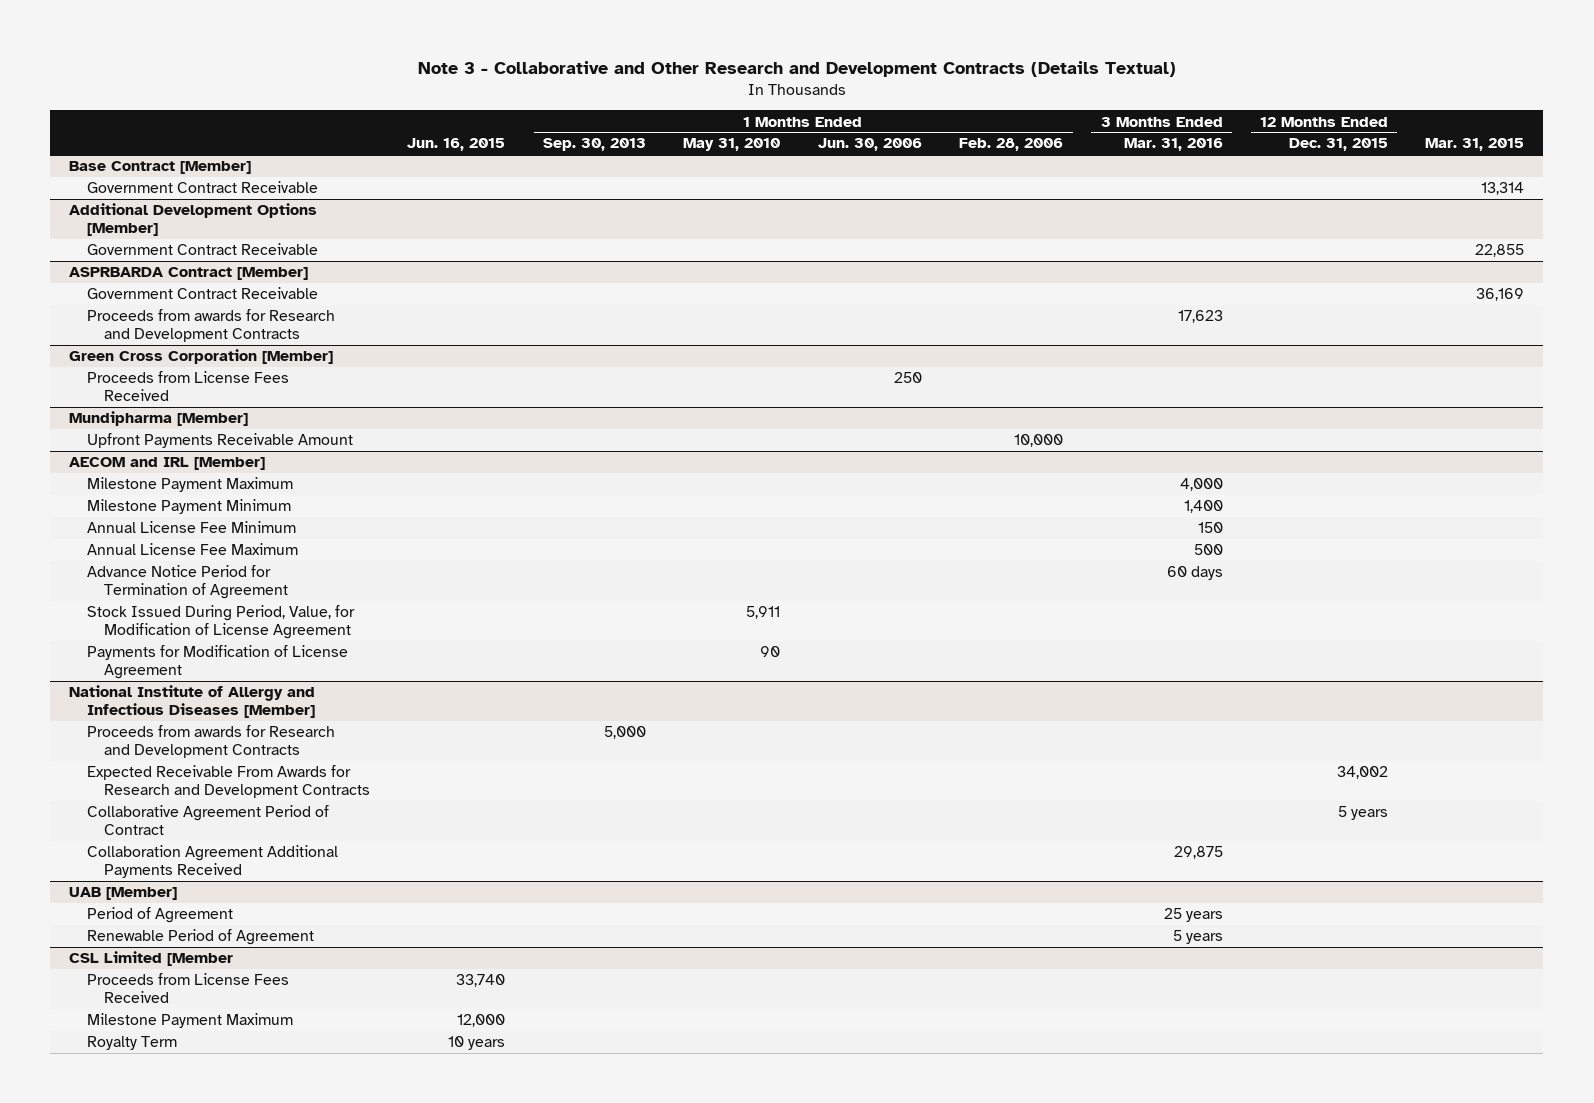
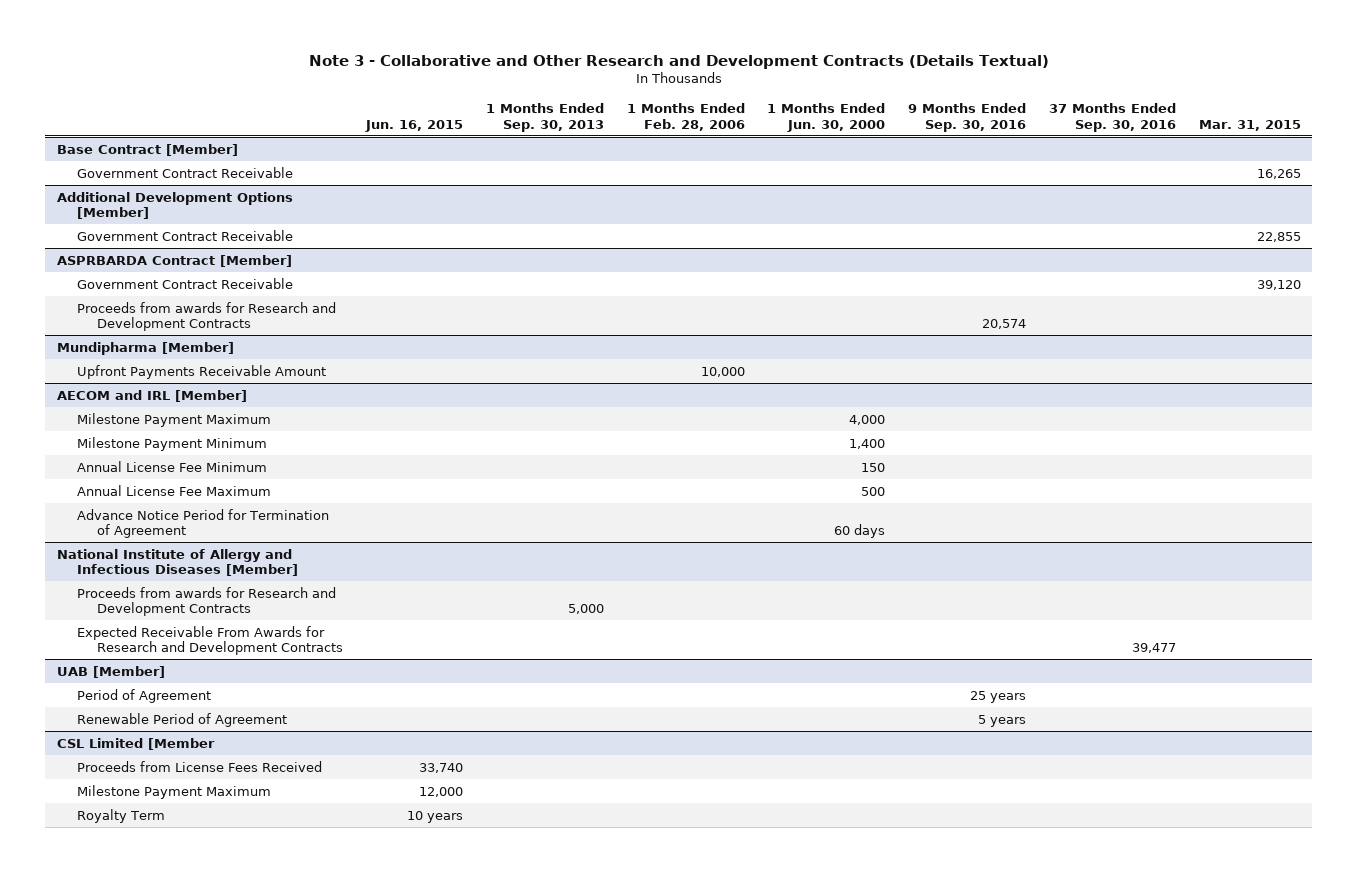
- | Jun. 16, 2015 | 1 Months Ended Sep. 30, 2013 | 1 Months Ended May 31, 2010 | 1 Months Ended Jun. 30, 2006 | 1 Months Ended Feb. 28, 2006 | 3 Months Ended Mar. 31, 2016 | 12 Months Ended Dec. 31, 2015 | Mar. 31, 2015
+ | Jun. 16, 2015 | 1 Months Ended Sep. 30, 2013 | 1 Months Ended Feb. 28, 2006 | 1 Months Ended Jun. 30, 2000 | 9 Months Ended Sep. 30, 2016 | 37 Months Ended Sep. 30, 2016 | Mar. 31, 2015
@ Base Contract [Member]
- Government Contract Receivable | | | | | | | | 13,314
+ Government Contract Receivable | | | | | | | 16,265
@ ASPRBARDA Contract [Member]
- Government Contract Receivable | | | | | | | | 36,169
+ Government Contract Receivable | | | | | | | 39,120
- Green Cross Corporation [Member]
- Proceeds from License Fees Received | | | | 250 | | | |
@ AECOM and IRL [Member]
- Stock Issued During Period, Value, for Modification of License Agreement | | | 5,911 | | | | |
- Payments for Modification of License Agreement | | | 90 | | | | |
@ National Institute of Allergy and Infectious Diseases [Member]
- Collaborative Agreement Period of Contract | | | | | | | 5 years |
- Collaboration Agreement Additional Payments Received | | | | | | 29,875 | |

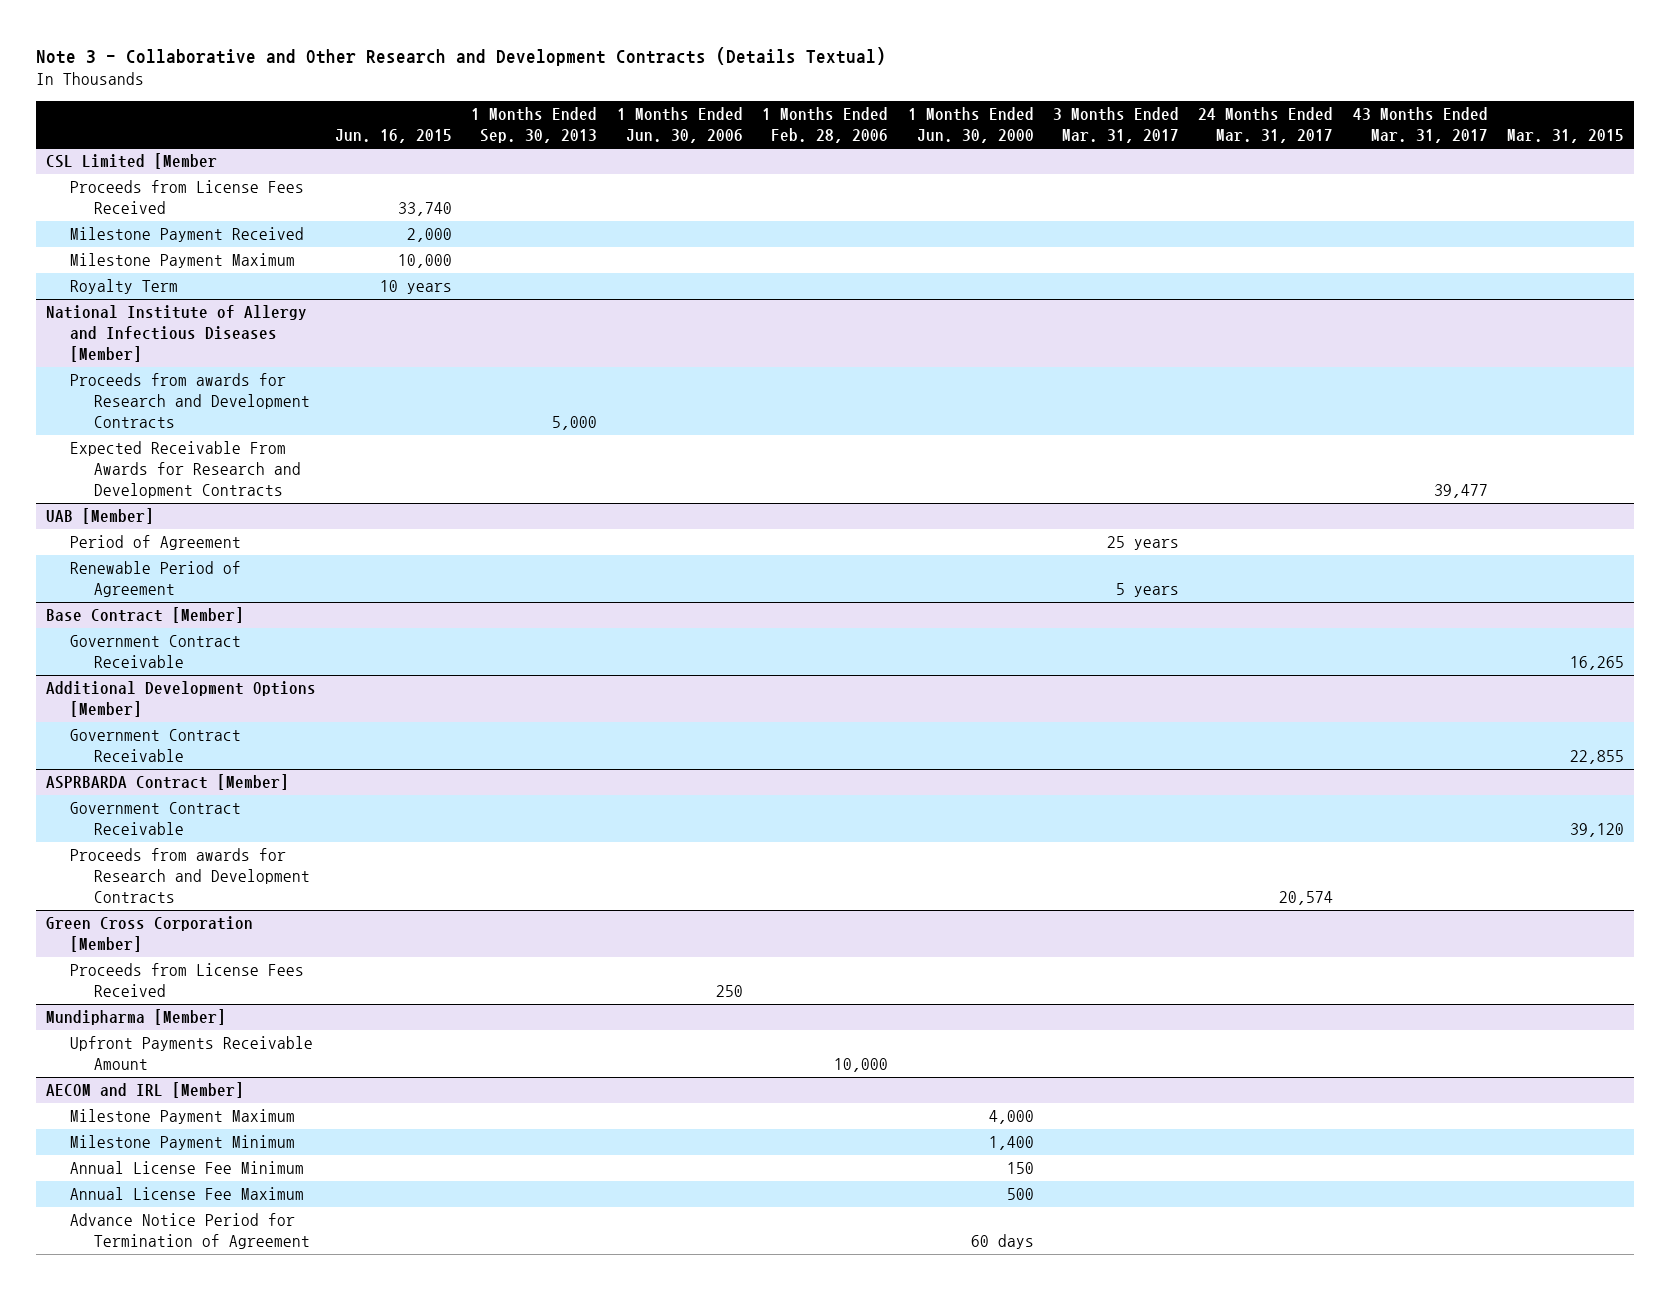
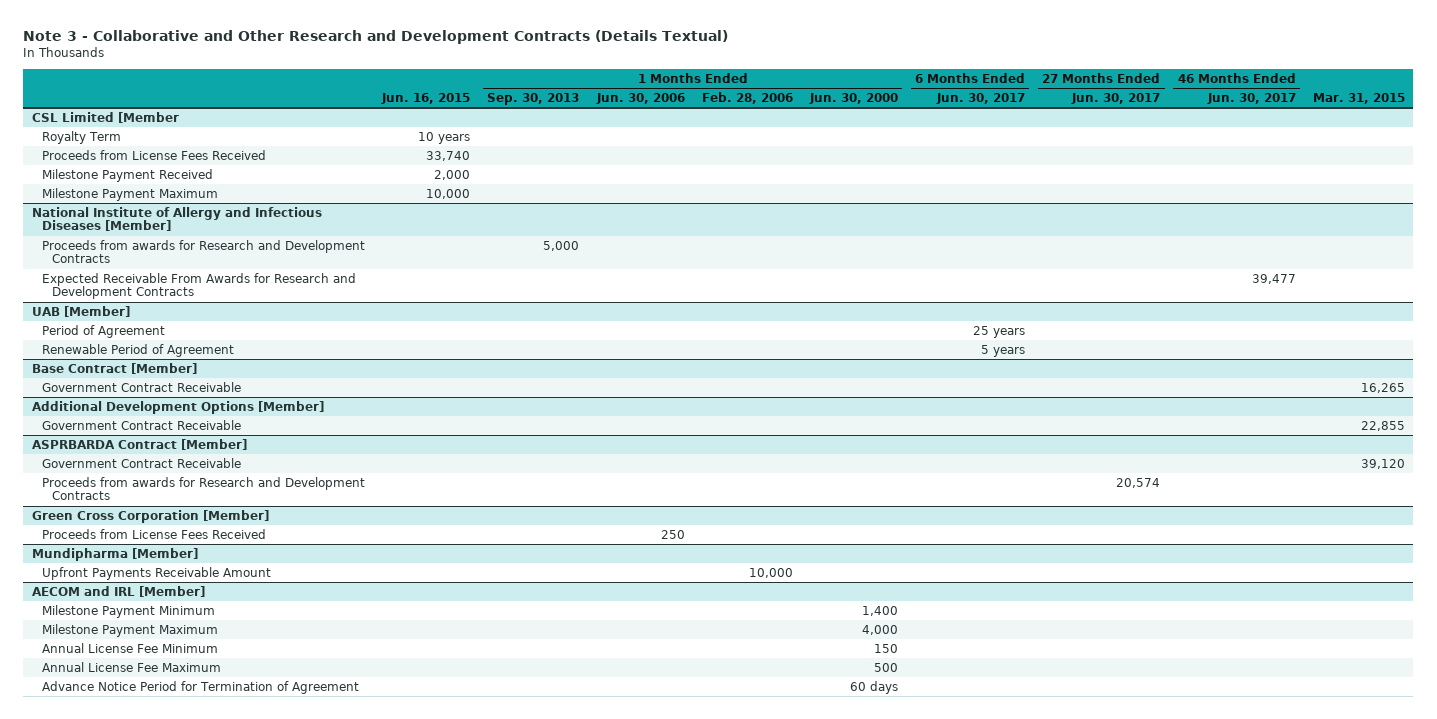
- | Jun. 16, 2015 | 1 Months Ended Sep. 30, 2013 | 1 Months Ended Jun. 30, 2006 | 1 Months Ended Feb. 28, 2006 | 1 Months Ended Jun. 30, 2000 | 3 Months Ended Mar. 31, 2017 | 24 Months Ended Mar. 31, 2017 | 43 Months Ended Mar. 31, 2017 | Mar. 31, 2015
+ | Jun. 16, 2015 | 1 Months Ended Sep. 30, 2013 | 1 Months Ended Jun. 30, 2006 | 1 Months Ended Feb. 28, 2006 | 1 Months Ended Jun. 30, 2000 | 6 Months Ended Jun. 30, 2017 | 27 Months Ended Jun. 30, 2017 | 46 Months Ended Jun. 30, 2017 | Mar. 31, 2015
@ CSL Limited [Member
moved up: Royalty Term | 10 years | | | | | | | |
@ AECOM and IRL [Member]
moved down: Milestone Payment Maximum | | | | | 4,000 | | | |

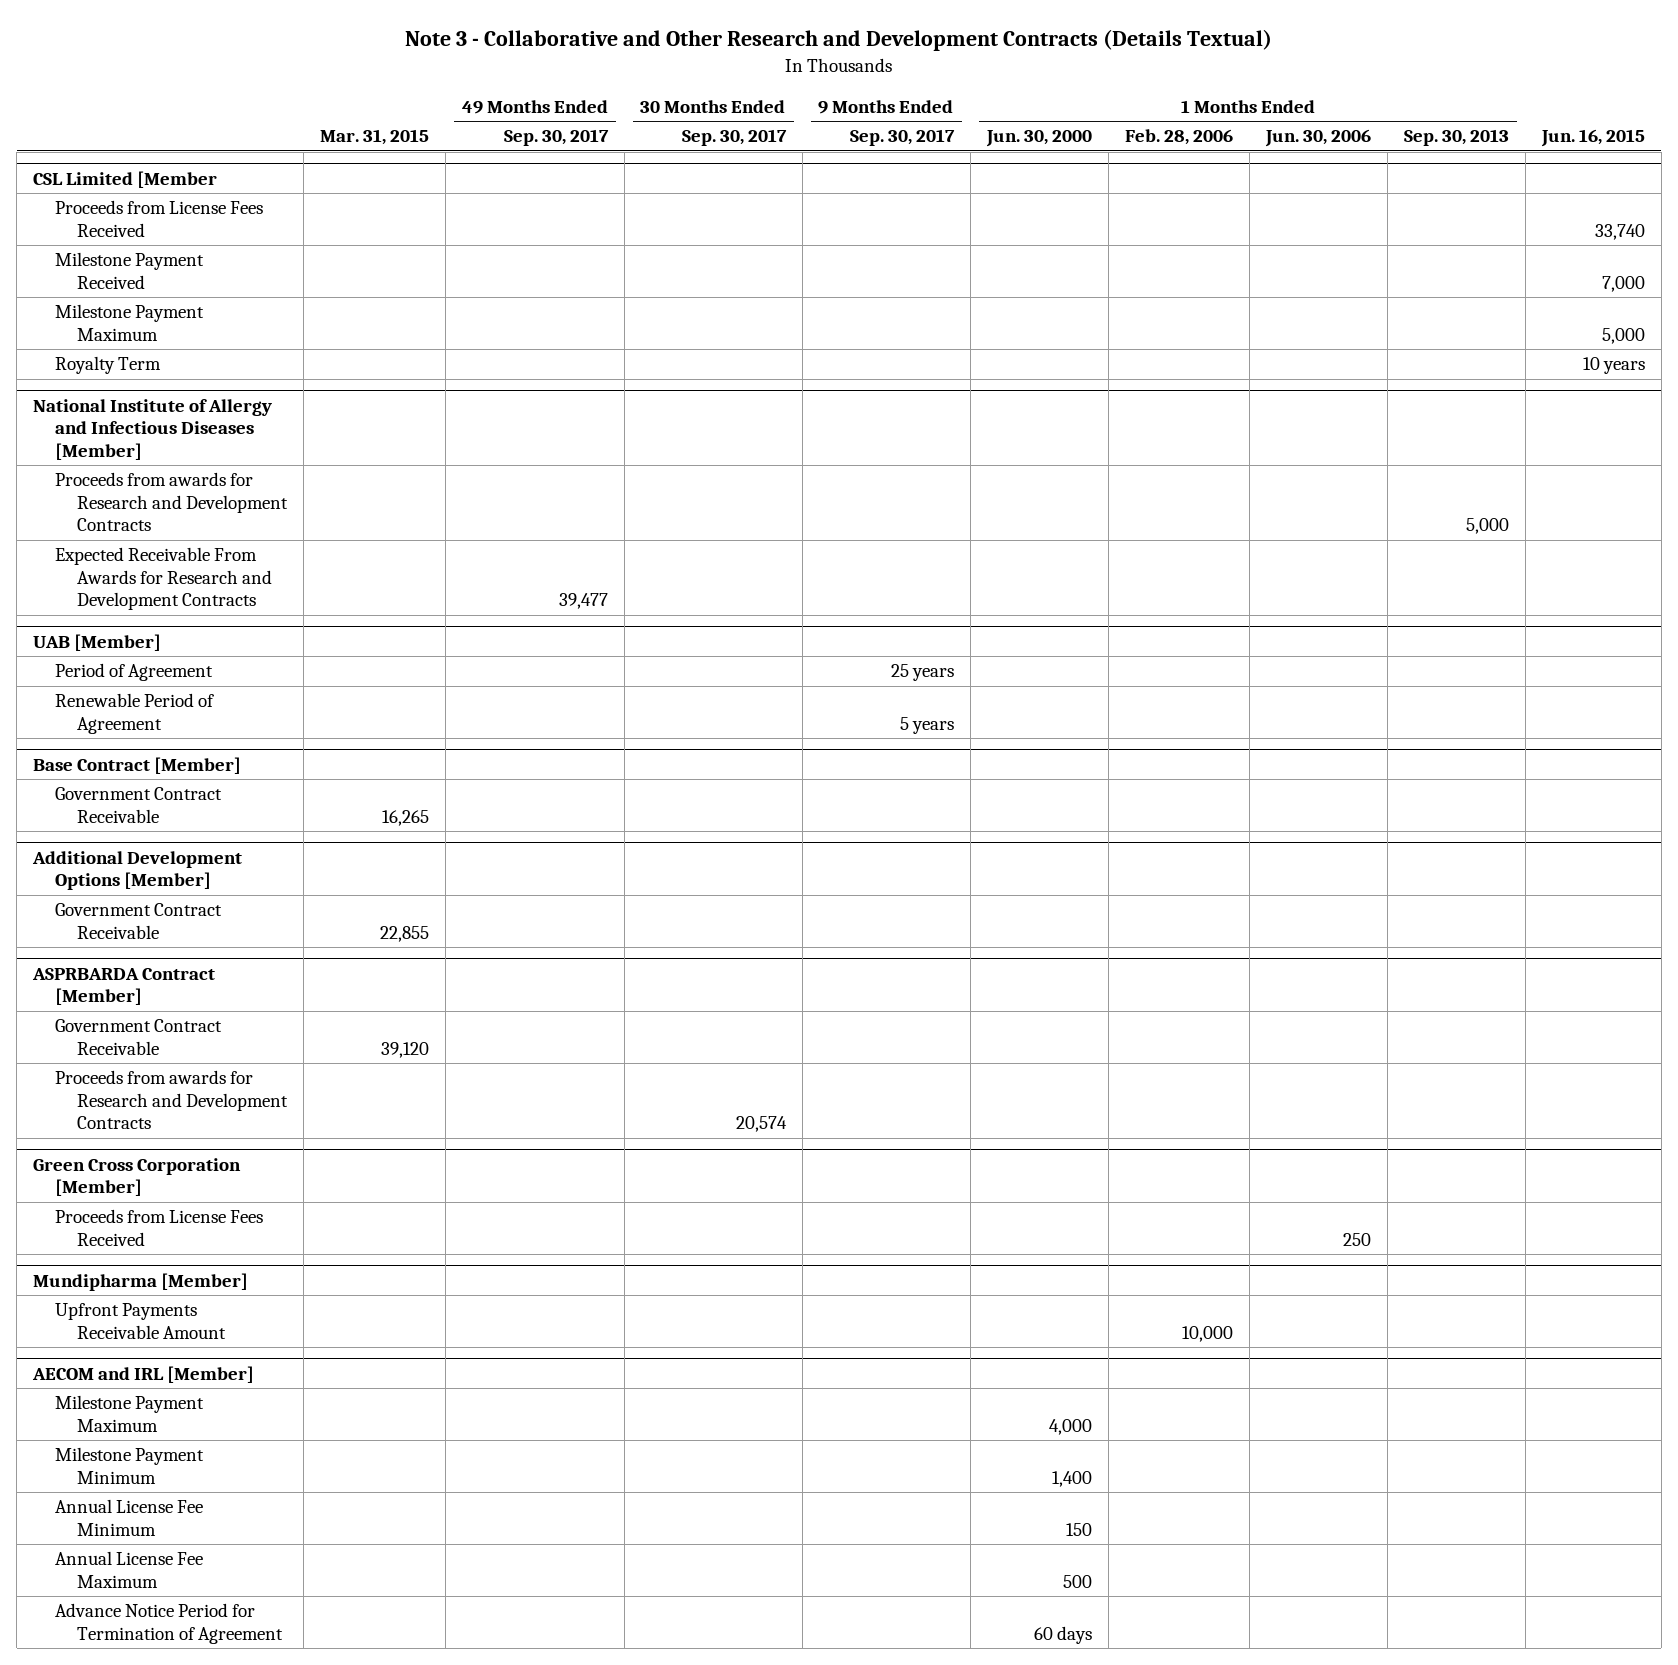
- | Jun. 16, 2015 | 1 Months Ended Sep. 30, 2013 | 1 Months Ended Jun. 30, 2006 | 1 Months Ended Feb. 28, 2006 | 1 Months Ended Jun. 30, 2000 | 6 Months Ended Jun. 30, 2017 | 27 Months Ended Jun. 30, 2017 | 46 Months Ended Jun. 30, 2017 | Mar. 31, 2015
+ | Mar. 31, 2015 | 49 Months Ended Sep. 30, 2017 | 30 Months Ended Sep. 30, 2017 | 9 Months Ended Sep. 30, 2017 | 1 Months Ended Jun. 30, 2000 | 1 Months Ended Feb. 28, 2006 | 1 Months Ended Jun. 30, 2006 | 1 Months Ended Sep. 30, 2013 | Jun. 16, 2015
@ CSL Limited [Member
- Milestone Payment Received | 2,000 | | | | | | | |
- Milestone Payment Maximum | 10,000 | | | | | | | |
+ Milestone Payment Received | | | | | | | | | 7,000
+ Milestone Payment Maximum | | | | | | | | | 5,000
moved down: Royalty Term | | | | | | | | | 10 years
@ AECOM and IRL [Member]
moved down: Milestone Payment Minimum | | | | | 1,400 | | | |

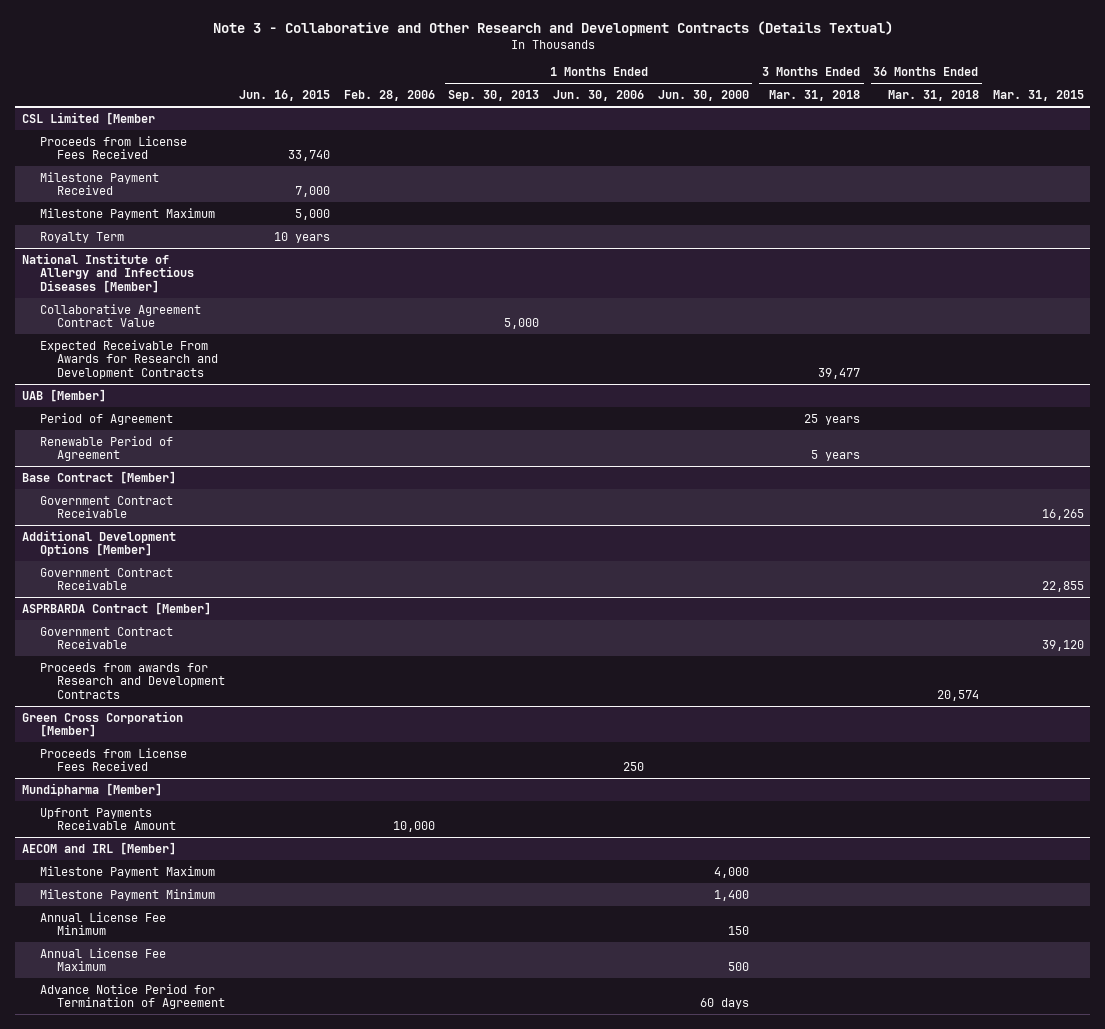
- | Mar. 31, 2015 | 49 Months Ended Sep. 30, 2017 | 30 Months Ended Sep. 30, 2017 | 9 Months Ended Sep. 30, 2017 | 1 Months Ended Jun. 30, 2000 | 1 Months Ended Feb. 28, 2006 | 1 Months Ended Jun. 30, 2006 | 1 Months Ended Sep. 30, 2013 | Jun. 16, 2015
+ | Jun. 16, 2015 | Feb. 28, 2006 | 1 Months Ended Sep. 30, 2013 | 1 Months Ended Jun. 30, 2006 | 1 Months Ended Jun. 30, 2000 | 3 Months Ended Mar. 31, 2018 | 36 Months Ended Mar. 31, 2018 | Mar. 31, 2015
@ National Institute of Allergy and Infectious Diseases [Member]
- Proceeds from awards for Research and Development Contracts | | | | | | | | 5,000 |
+ Collaborative Agreement Contract Value | | | 5,000 | | | | |

